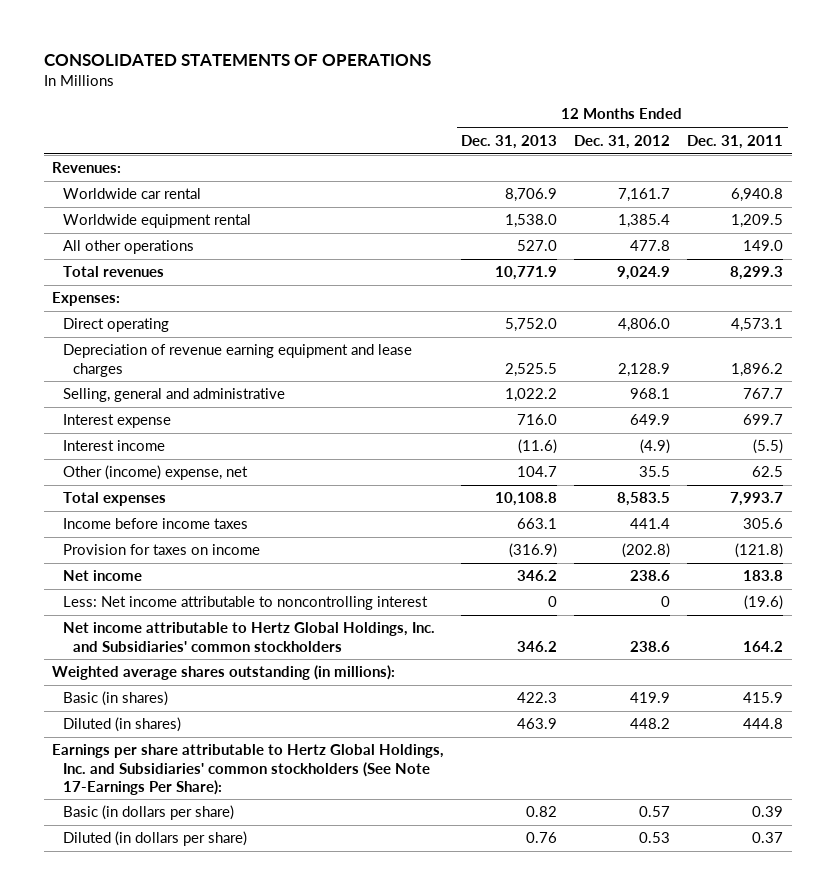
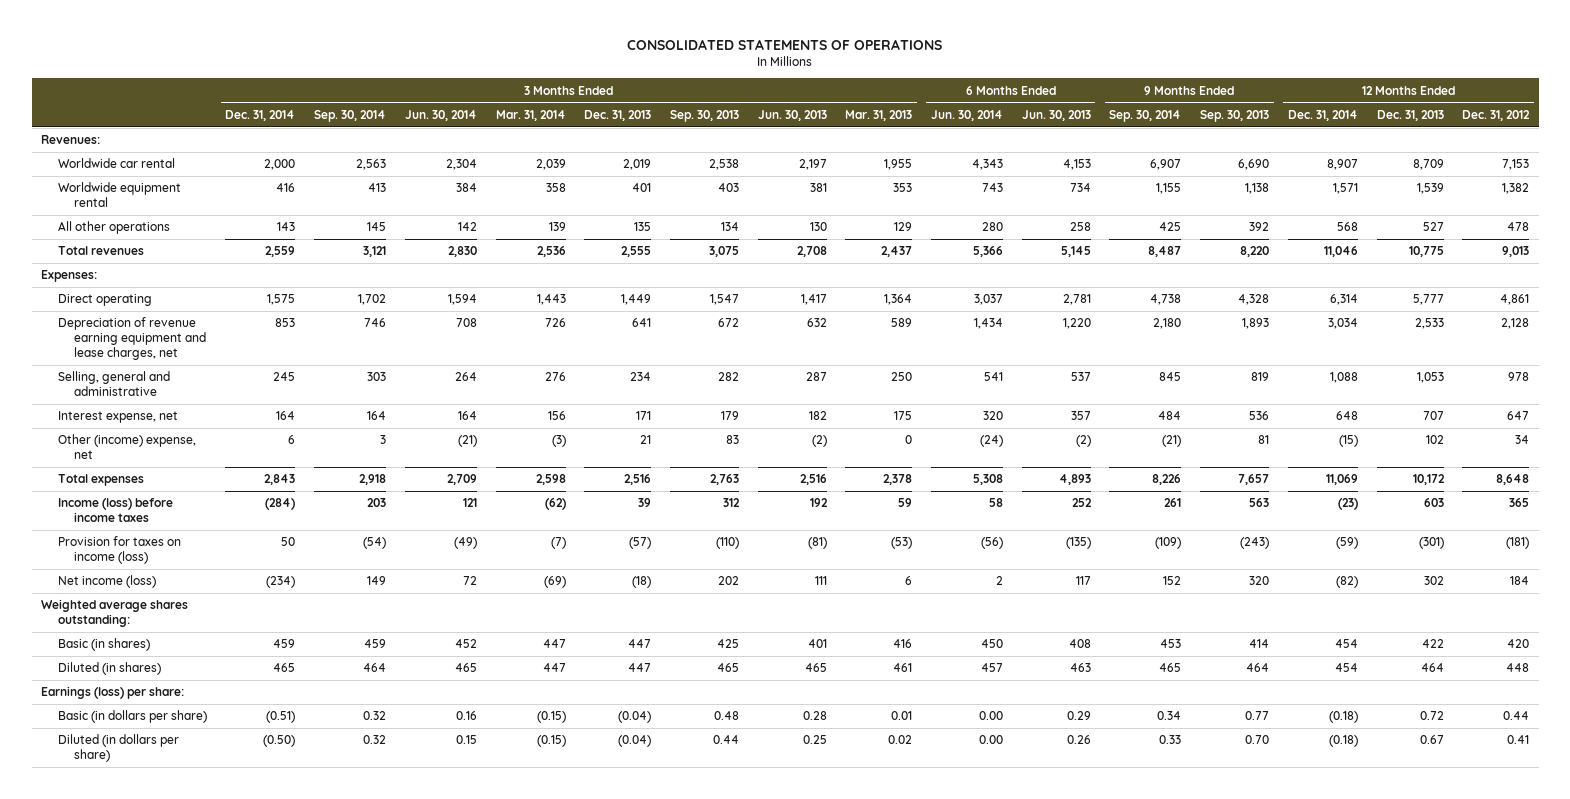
- | 12 Months Ended Dec. 31, 2013 | 12 Months Ended Dec. 31, 2012 | 12 Months Ended Dec. 31, 2011
+ | 3 Months Ended Dec. 31, 2014 | 3 Months Ended Sep. 30, 2014 | 3 Months Ended Jun. 30, 2014 | 3 Months Ended Mar. 31, 2014 | 3 Months Ended Dec. 31, 2013 | 3 Months Ended Sep. 30, 2013 | 3 Months Ended Jun. 30, 2013 | 3 Months Ended Mar. 31, 2013 | 6 Months Ended Jun. 30, 2014 | 6 Months Ended Jun. 30, 2013 | 9 Months Ended Sep. 30, 2014 | 9 Months Ended Sep. 30, 2013 | 12 Months Ended Dec. 31, 2014 | 12 Months Ended Dec. 31, 2013 | 12 Months Ended Dec. 31, 2012
- Worldwide car rental | 8,706.9 | 7,161.7 | 6,940.8
- Worldwide equipment rental | 1,538.0 | 1,385.4 | 1,209.5
- All other operations | 527.0 | 477.8 | 149.0
- Total revenues | 10,771.9 | 9,024.9 | 8,299.3
+ Worldwide car rental | 2,000 | 2,563 | 2,304 | 2,039 | 2,019 | 2,538 | 2,197 | 1,955 | 4,343 | 4,153 | 6,907 | 6,690 | 8,907 | 8,709 | 7,153
+ Worldwide equipment rental | 416 | 413 | 384 | 358 | 401 | 403 | 381 | 353 | 743 | 734 | 1,155 | 1,138 | 1,571 | 1,539 | 1,382
+ All other operations | 143 | 145 | 142 | 139 | 135 | 134 | 130 | 129 | 280 | 258 | 425 | 392 | 568 | 527 | 478
+ Total revenues | 2,559 | 3,121 | 2,830 | 2,536 | 2,555 | 3,075 | 2,708 | 2,437 | 5,366 | 5,145 | 8,487 | 8,220 | 11,046 | 10,775 | 9,013
- Direct operating | 5,752.0 | 4,806.0 | 4,573.1
- Depreciation of revenue earning equipment and lease charges | 2,525.5 | 2,128.9 | 1,896.2
- Selling, general and administrative | 1,022.2 | 968.1 | 767.7
- Interest expense | 716.0 | 649.9 | 699.7
- Interest income | (11.6) | (4.9) | (5.5)
- Other (income) expense, net | 104.7 | 35.5 | 62.5
- Total expenses | 10,108.8 | 8,583.5 | 7,993.7
- Income before income taxes | 663.1 | 441.4 | 305.6
- Provision for taxes on income | (316.9) | (202.8) | (121.8)
- Net income | 346.2 | 238.6 | 183.8
- Less: Net income attributable to noncontrolling interest | 0 | 0 | (19.6)
- Net income attributable to Hertz Global Holdings, Inc. and Subsidiaries' common stockholders | 346.2 | 238.6 | 164.2
- Weighted average shares outstanding (in millions):
- Basic (in shares) | 422.3 | 419.9 | 415.9
- Diluted (in shares) | 463.9 | 448.2 | 444.8
- Earnings per share attributable to Hertz Global Holdings, Inc. and Subsidiaries' common stockholders (See Note 17-Earnings Per Share):
- Basic (in dollars per share) | 0.82 | 0.57 | 0.39
- Diluted (in dollars per share) | 0.76 | 0.53 | 0.37
+ Direct operating | 1,575 | 1,702 | 1,594 | 1,443 | 1,449 | 1,547 | 1,417 | 1,364 | 3,037 | 2,781 | 4,738 | 4,328 | 6,314 | 5,777 | 4,861
+ Depreciation of revenue earning equipment and lease charges, net | 853 | 746 | 708 | 726 | 641 | 672 | 632 | 589 | 1,434 | 1,220 | 2,180 | 1,893 | 3,034 | 2,533 | 2,128
+ Selling, general and administrative | 245 | 303 | 264 | 276 | 234 | 282 | 287 | 250 | 541 | 537 | 845 | 819 | 1,088 | 1,053 | 978
+ Interest expense, net | 164 | 164 | 164 | 156 | 171 | 179 | 182 | 175 | 320 | 357 | 484 | 536 | 648 | 707 | 647
+ Other (income) expense, net | 6 | 3 | (21) | (3) | 21 | 83 | (2) | 0 | (24) | (2) | (21) | 81 | (15) | 102 | 34
+ Total expenses | 2,843 | 2,918 | 2,709 | 2,598 | 2,516 | 2,763 | 2,516 | 2,378 | 5,308 | 4,893 | 8,226 | 7,657 | 11,069 | 10,172 | 8,648
+ Income (loss) before income taxes | (284) | 203 | 121 | (62) | 39 | 312 | 192 | 59 | 58 | 252 | 261 | 563 | (23) | 603 | 365
+ Provision for taxes on income (loss) | 50 | (54) | (49) | (7) | (57) | (110) | (81) | (53) | (56) | (135) | (109) | (243) | (59) | (301) | (181)
+ Net income (loss) | (234) | 149 | 72 | (69) | (18) | 202 | 111 | 6 | 2 | 117 | 152 | 320 | (82) | 302 | 184
+ Weighted average shares outstanding:
+ Basic (in shares) | 459 | 459 | 452 | 447 | 447 | 425 | 401 | 416 | 450 | 408 | 453 | 414 | 454 | 422 | 420
+ Diluted (in shares) | 465 | 464 | 465 | 447 | 447 | 465 | 465 | 461 | 457 | 463 | 465 | 464 | 454 | 464 | 448
+ Earnings (loss) per share:
+ Basic (in dollars per share) | (0.51) | 0.32 | 0.16 | (0.15) | (0.04) | 0.48 | 0.28 | 0.01 | 0.00 | 0.29 | 0.34 | 0.77 | (0.18) | 0.72 | 0.44
+ Diluted (in dollars per share) | (0.50) | 0.32 | 0.15 | (0.15) | (0.04) | 0.44 | 0.25 | 0.02 | 0.00 | 0.26 | 0.33 | 0.70 | (0.18) | 0.67 | 0.41

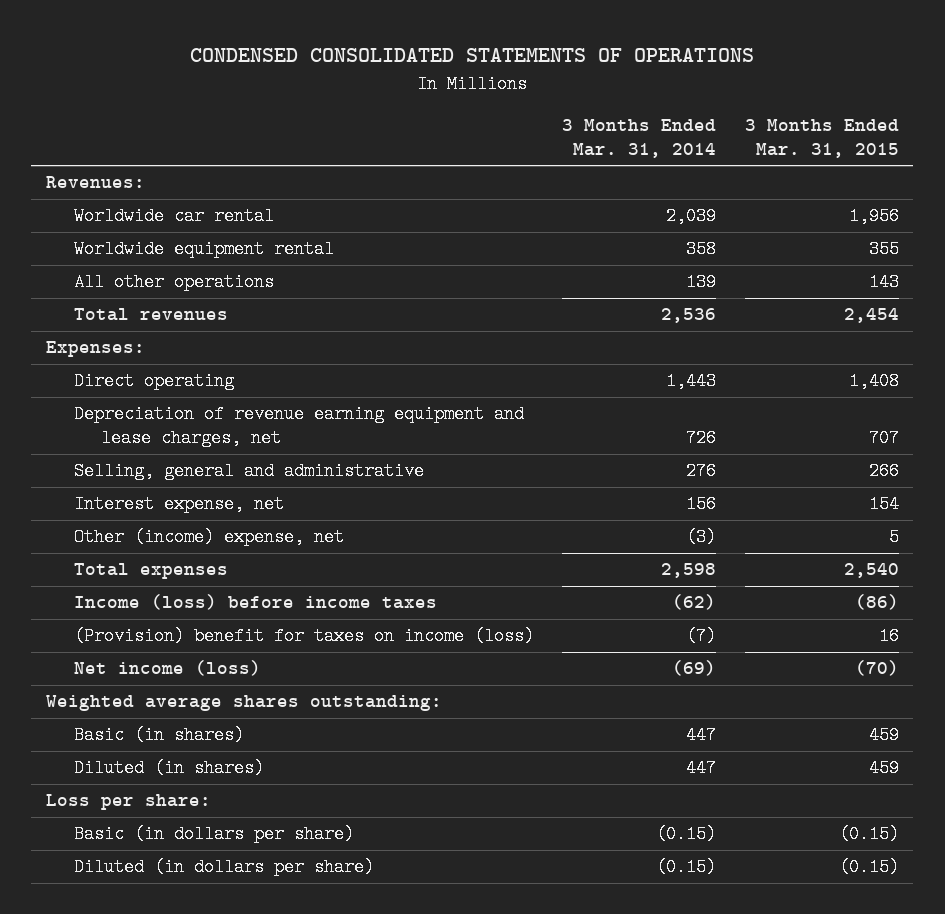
- CONSOLIDATED STATEMENTS OF OPERATIONS
+ CONDENSED CONSOLIDATED STATEMENTS OF OPERATIONS
- | 3 Months Ended Dec. 31, 2014 | 3 Months Ended Sep. 30, 2014 | 3 Months Ended Jun. 30, 2014 | 3 Months Ended Mar. 31, 2014 | 3 Months Ended Dec. 31, 2013 | 3 Months Ended Sep. 30, 2013 | 3 Months Ended Jun. 30, 2013 | 3 Months Ended Mar. 31, 2013 | 6 Months Ended Jun. 30, 2014 | 6 Months Ended Jun. 30, 2013 | 9 Months Ended Sep. 30, 2014 | 9 Months Ended Sep. 30, 2013 | 12 Months Ended Dec. 31, 2014 | 12 Months Ended Dec. 31, 2013 | 12 Months Ended Dec. 31, 2012
+ | 3 Months Ended Mar. 31, 2014 | 3 Months Ended Mar. 31, 2015
- Provision for taxes on income (loss) | 50 | (54) | (49) | (7) | (57) | (110) | (81) | (53) | (56) | (135) | (109) | (243) | (59) | (301) | (181)
+ (Provision) benefit for taxes on income (loss) | (7) | 16
- Earnings (loss) per share:
+ Loss per share:

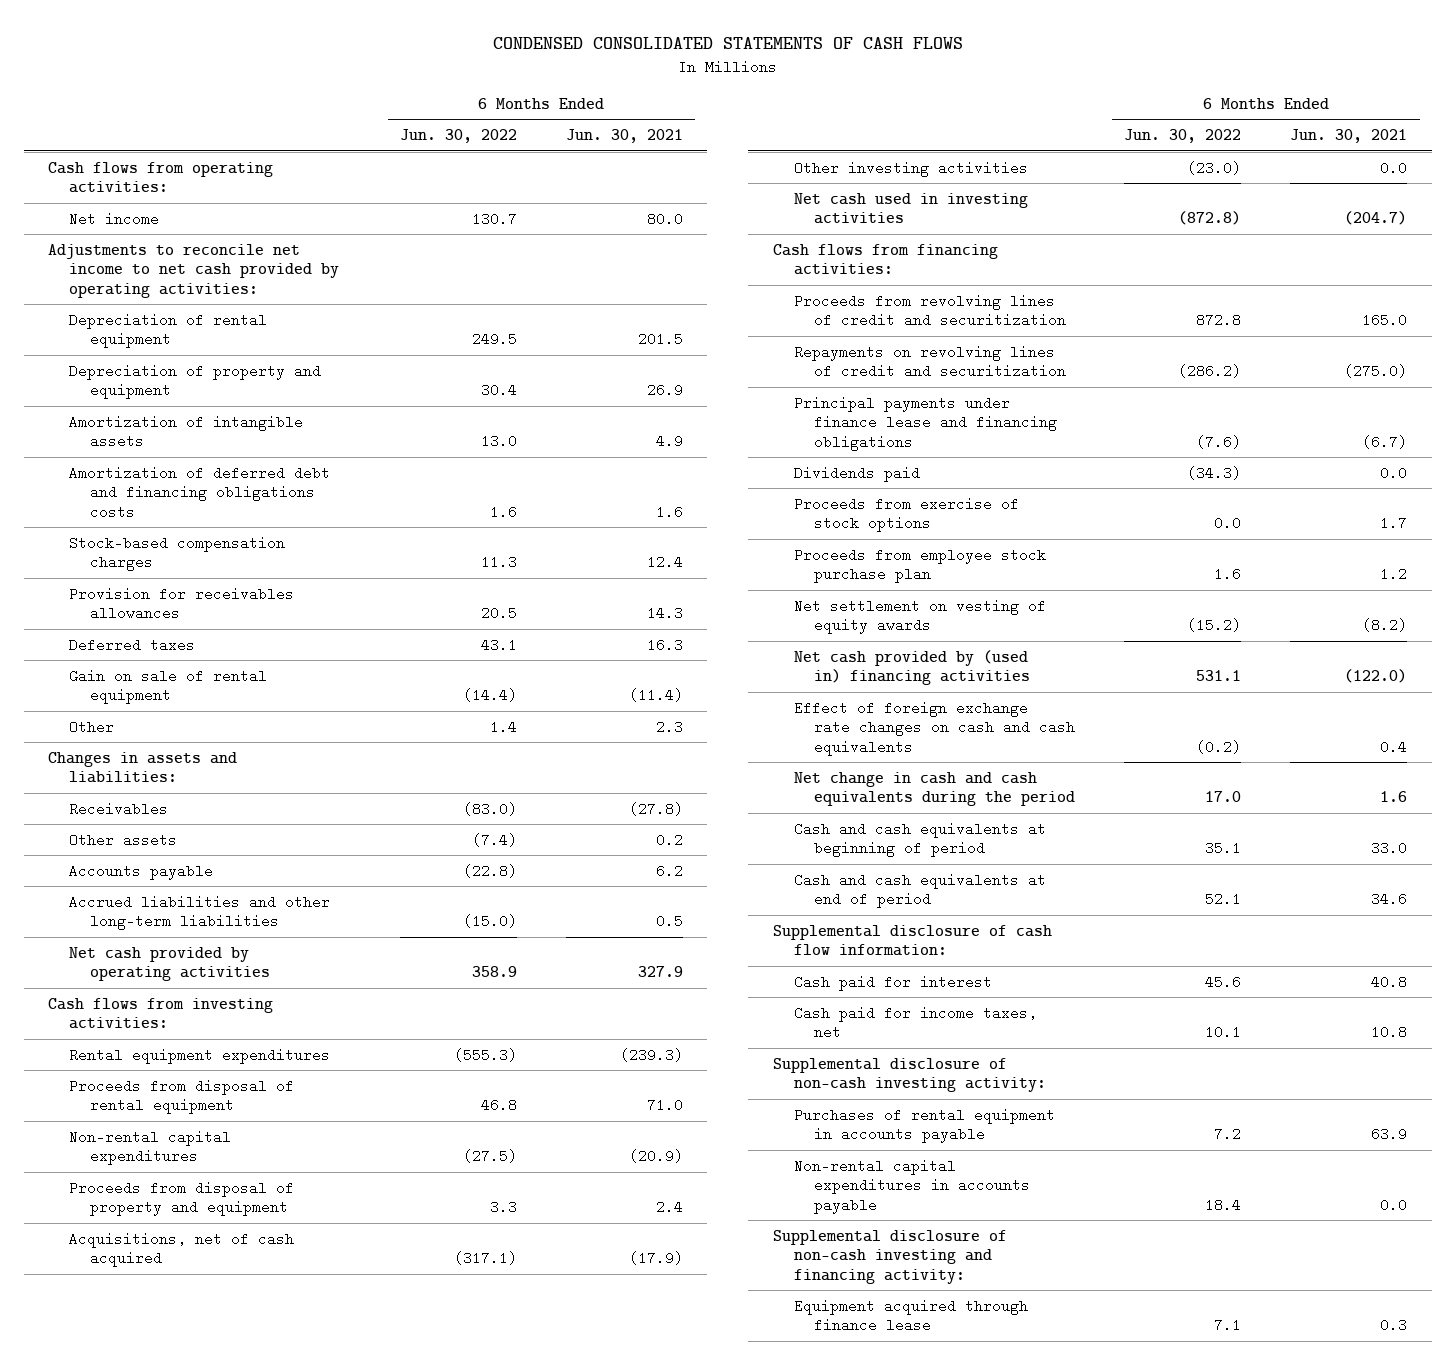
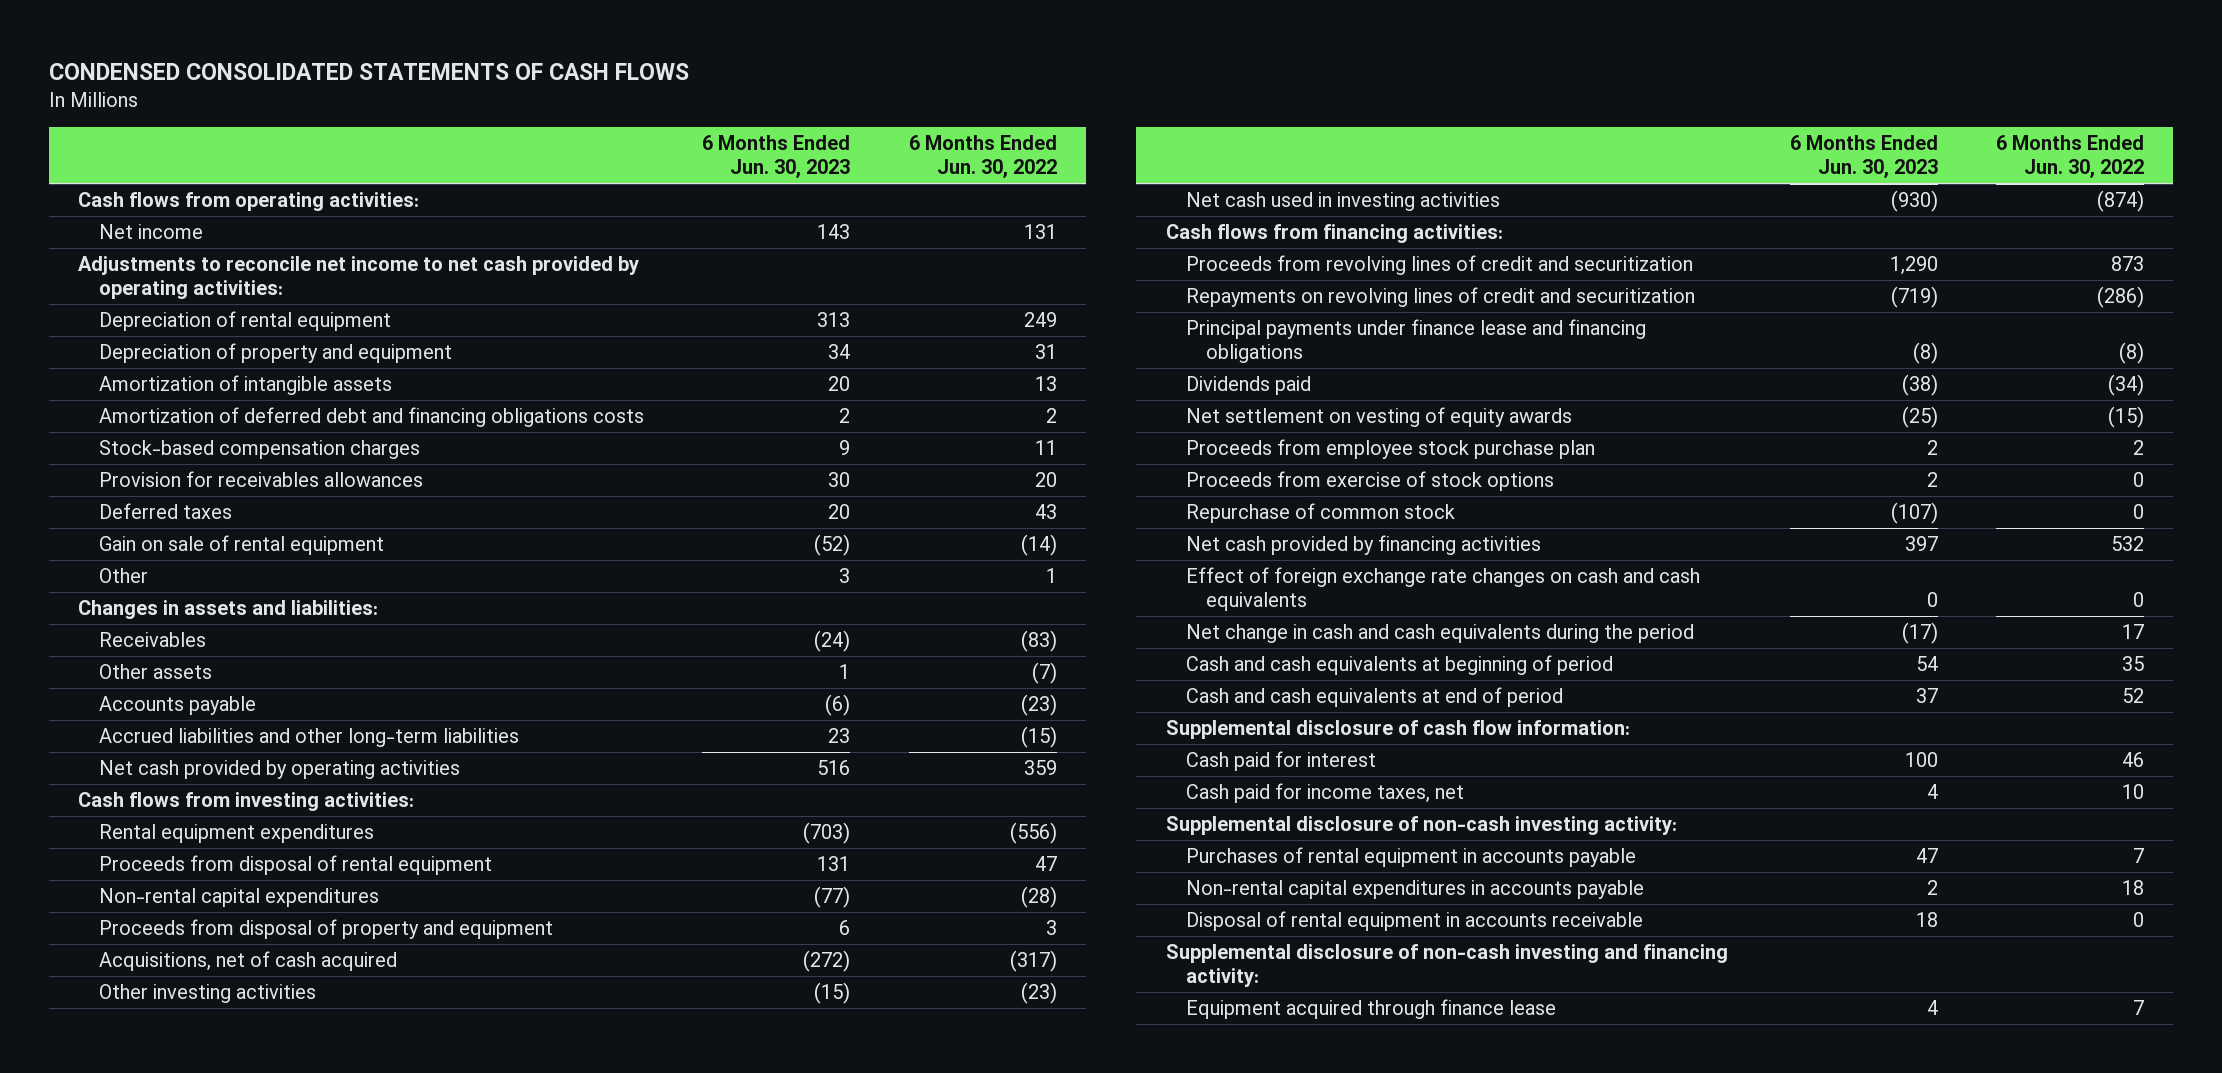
- | 6 Months Ended Jun. 30, 2022 | 6 Months Ended Jun. 30, 2021
+ | 6 Months Ended Jun. 30, 2023 | 6 Months Ended Jun. 30, 2022
- Net income | 130.7 | 80.0
+ Net income | 143 | 131
- Depreciation of rental equipment | 249.5 | 201.5
- Depreciation of property and equipment | 30.4 | 26.9
- Amortization of intangible assets | 13.0 | 4.9
- Amortization of deferred debt and financing obligations costs | 1.6 | 1.6
- Stock-based compensation charges | 11.3 | 12.4
- Provision for receivables allowances | 20.5 | 14.3
- Deferred taxes | 43.1 | 16.3
- Gain on sale of rental equipment | (14.4) | (11.4)
- Other | 1.4 | 2.3
+ Depreciation of rental equipment | 313 | 249
+ Depreciation of property and equipment | 34 | 31
+ Amortization of intangible assets | 20 | 13
+ Amortization of deferred debt and financing obligations costs | 2 | 2
+ Stock-based compensation charges | 9 | 11
+ Provision for receivables allowances | 30 | 20
+ Deferred taxes | 20 | 43
+ Gain on sale of rental equipment | (52) | (14)
+ Other | 3 | 1
- Receivables | (83.0) | (27.8)
- Other assets | (7.4) | 0.2
- Accounts payable | (22.8) | 6.2
- Accrued liabilities and other long-term liabilities | (15.0) | 0.5
- Net cash provided by operating activities | 358.9 | 327.9
+ Receivables | (24) | (83)
+ Other assets | 1 | (7)
+ Accounts payable | (6) | (23)
+ Accrued liabilities and other long-term liabilities | 23 | (15)
+ Net cash provided by operating activities | 516 | 359
- Rental equipment expenditures | (555.3) | (239.3)
- Proceeds from disposal of rental equipment | 46.8 | 71.0
- Non-rental capital expenditures | (27.5) | (20.9)
- Proceeds from disposal of property and equipment | 3.3 | 2.4
- Acquisitions, net of cash acquired | (317.1) | (17.9)
- Other investing activities | (23.0) | 0.0
- Net cash used in investing activities | (872.8) | (204.7)
+ Rental equipment expenditures | (703) | (556)
+ Proceeds from disposal of rental equipment | 131 | 47
+ Non-rental capital expenditures | (77) | (28)
+ Proceeds from disposal of property and equipment | 6 | 3
+ Acquisitions, net of cash acquired | (272) | (317)
+ Other investing activities | (15) | (23)
+ Net cash used in investing activities | (930) | (874)
- Proceeds from revolving lines of credit and securitization | 872.8 | 165.0
- Repayments on revolving lines of credit and securitization | (286.2) | (275.0)
- Principal payments under finance lease and financing obligations | (7.6) | (6.7)
- Dividends paid | (34.3) | 0.0
- Proceeds from exercise of stock options | 0.0 | 1.7
- Proceeds from employee stock purchase plan | 1.6 | 1.2
- Net settlement on vesting of equity awards | (15.2) | (8.2)
- Net cash provided by (used in) financing activities | 531.1 | (122.0)
- Effect of foreign exchange rate changes on cash and cash equivalents | (0.2) | 0.4
- Net change in cash and cash equivalents during the period | 17.0 | 1.6
- Cash and cash equivalents at beginning of period | 35.1 | 33.0
- Cash and cash equivalents at end of period | 52.1 | 34.6
+ Proceeds from revolving lines of credit and securitization | 1,290 | 873
+ Repayments on revolving lines of credit and securitization | (719) | (286)
+ Principal payments under finance lease and financing obligations | (8) | (8)
+ Dividends paid | (38) | (34)
+ Net settlement on vesting of equity awards | (25) | (15)
+ Proceeds from employee stock purchase plan | 2 | 2
+ Proceeds from exercise of stock options | 2 | 0
+ Repurchase of common stock | (107) | 0
+ Net cash provided by financing activities | 397 | 532
+ Effect of foreign exchange rate changes on cash and cash equivalents | 0 | 0
+ Net change in cash and cash equivalents during the period | (17) | 17
+ Cash and cash equivalents at beginning of period | 54 | 35
+ Cash and cash equivalents at end of period | 37 | 52
- Cash paid for interest | 45.6 | 40.8
- Cash paid for income taxes, net | 10.1 | 10.8
+ Cash paid for interest | 100 | 46
+ Cash paid for income taxes, net | 4 | 10
- Purchases of rental equipment in accounts payable | 7.2 | 63.9
- Non-rental capital expenditures in accounts payable | 18.4 | 0.0
+ Purchases of rental equipment in accounts payable | 47 | 7
+ Non-rental capital expenditures in accounts payable | 2 | 18
+ Disposal of rental equipment in accounts receivable | 18 | 0
- Equipment acquired through finance lease | 7.1 | 0.3
+ Equipment acquired through finance lease | 4 | 7

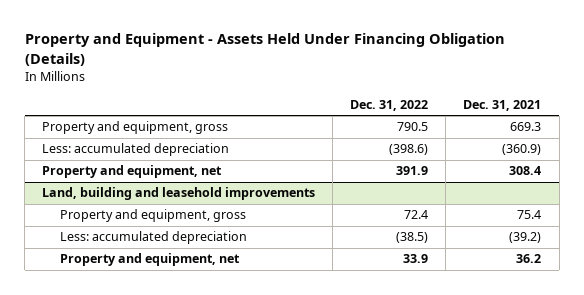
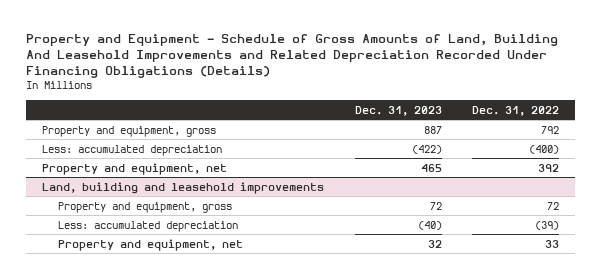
- Property and Equipment - Assets Held Under Financing Obligation (Details)
+ Property and Equipment - Schedule of Gross Amounts of Land, Building And Leasehold Improvements and Related Depreciation Recorded Under Financing Obligations (Details)
- | Dec. 31, 2022 | Dec. 31, 2021
+ | Dec. 31, 2023 | Dec. 31, 2022
- Property and equipment, gross | 790.5 | 669.3
- Less: accumulated depreciation | (398.6) | (360.9)
- Property and equipment, net | 391.9 | 308.4
+ Property and equipment, gross | 887 | 792
+ Less: accumulated depreciation | (422) | (400)
+ Property and equipment, net | 465 | 392
@ Land, building and leasehold improvements
- Property and equipment, gross | 72.4 | 75.4
- Less: accumulated depreciation | (38.5) | (39.2)
- Property and equipment, net | 33.9 | 36.2
+ Property and equipment, gross | 72 | 72
+ Less: accumulated depreciation | (40) | (39)
+ Property and equipment, net | 32 | 33

